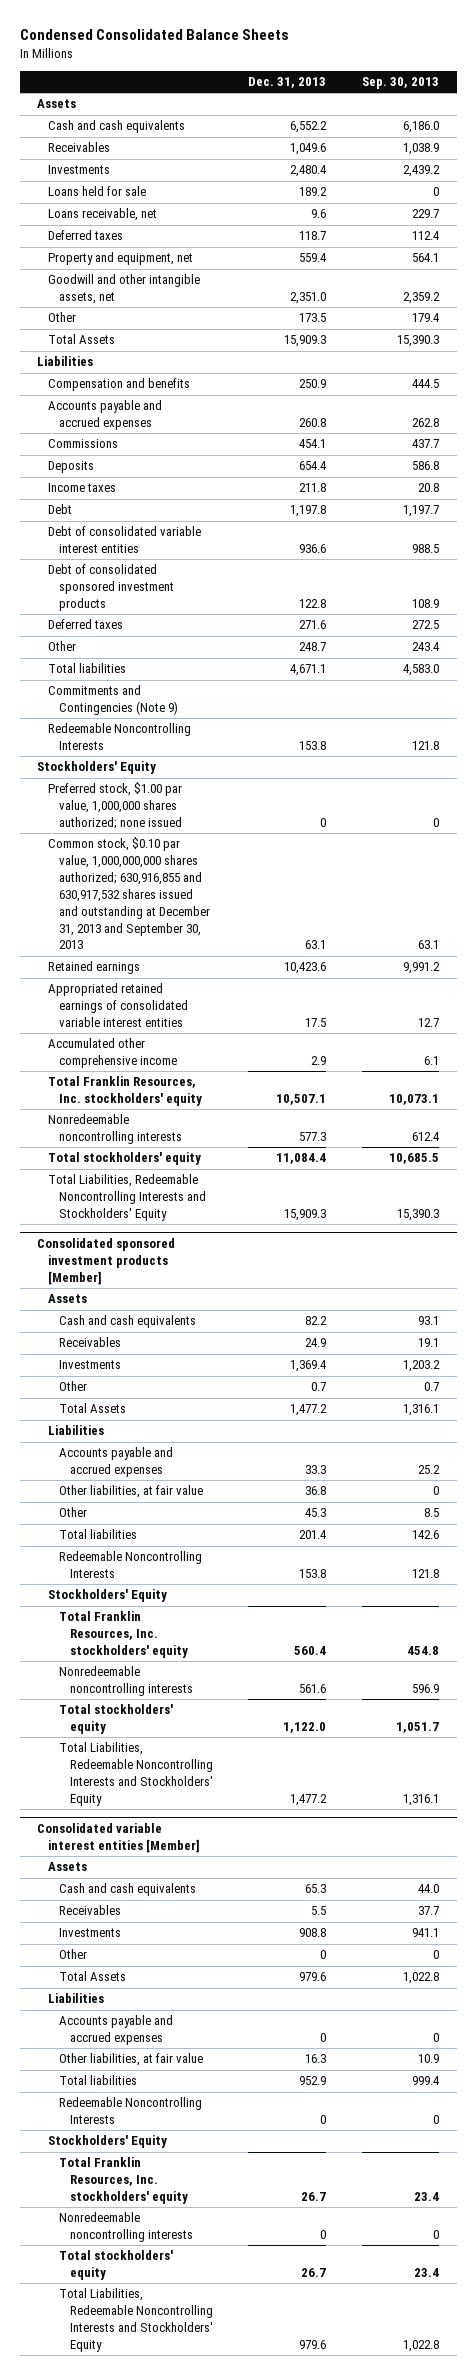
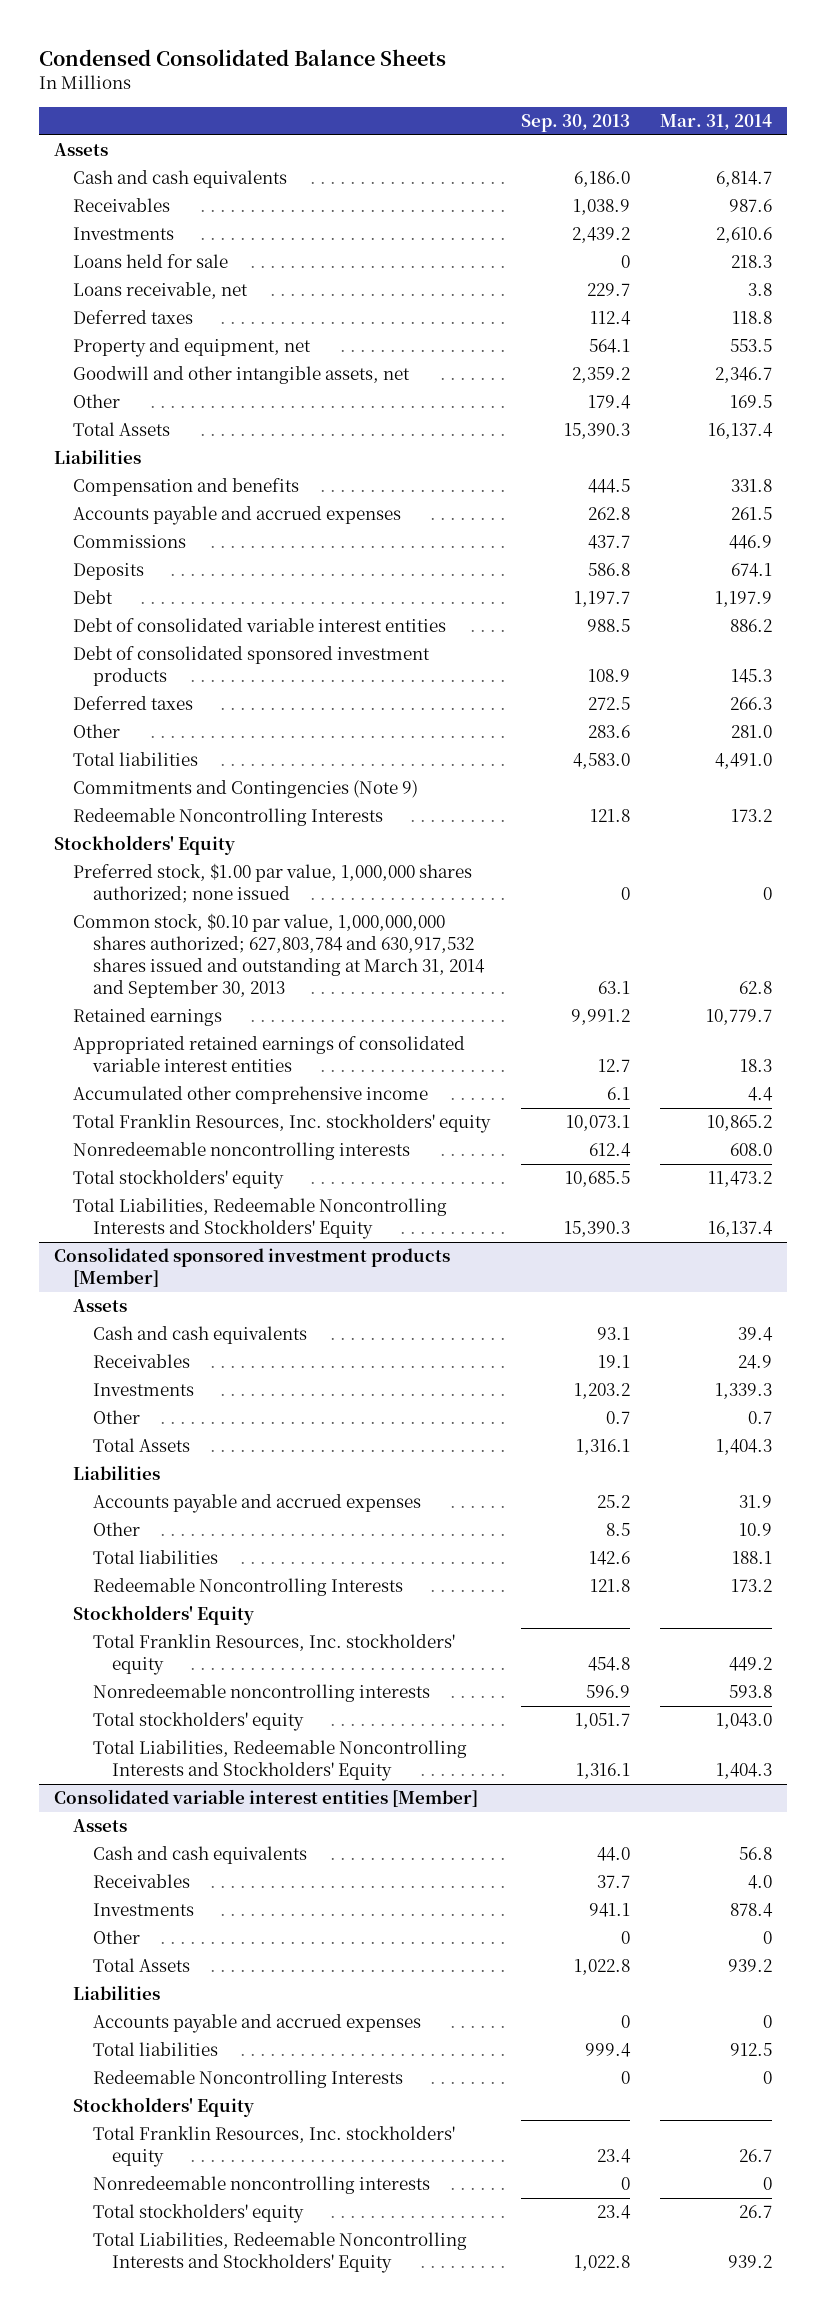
- | Dec. 31, 2013 | Sep. 30, 2013
+ | Sep. 30, 2013 | Mar. 31, 2014
- Income taxes | 211.8 | 20.8
- Other | 248.7 | 243.4
+ Other | 283.6 | 281.0
- Common stock, $0.10 par value, 1,000,000,000 shares authorized; 630,916,855 and 630,917,532 shares issued and outstanding at December 31, 2013 and September 30, 2013 | 63.1 | 63.1
+ Common stock, $0.10 par value, 1,000,000,000 shares authorized; 627,803,784 and 630,917,532 shares issued and outstanding at March 31, 2014 and September 30, 2013 | 63.1 | 62.8
@ Consolidated sponsored investment products [Member]
- Other liabilities, at fair value | 36.8 | 0
@ Consolidated variable interest entities [Member]
- Other liabilities, at fair value | 16.3 | 10.9

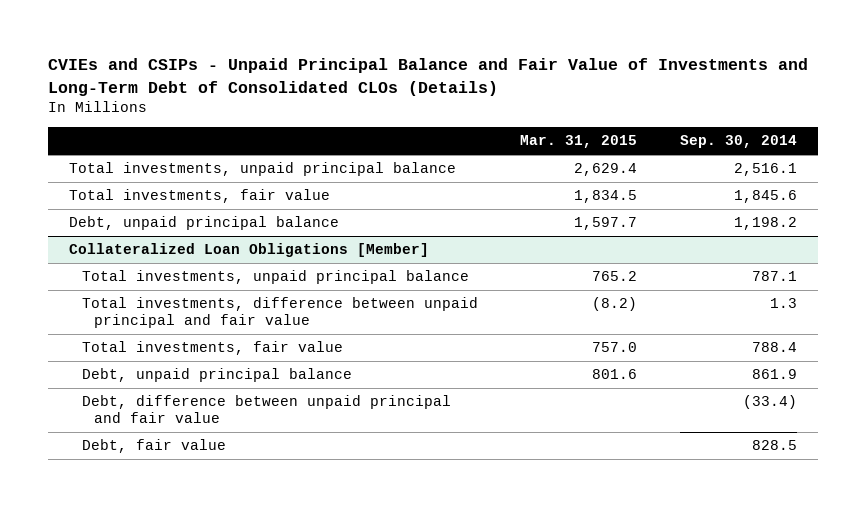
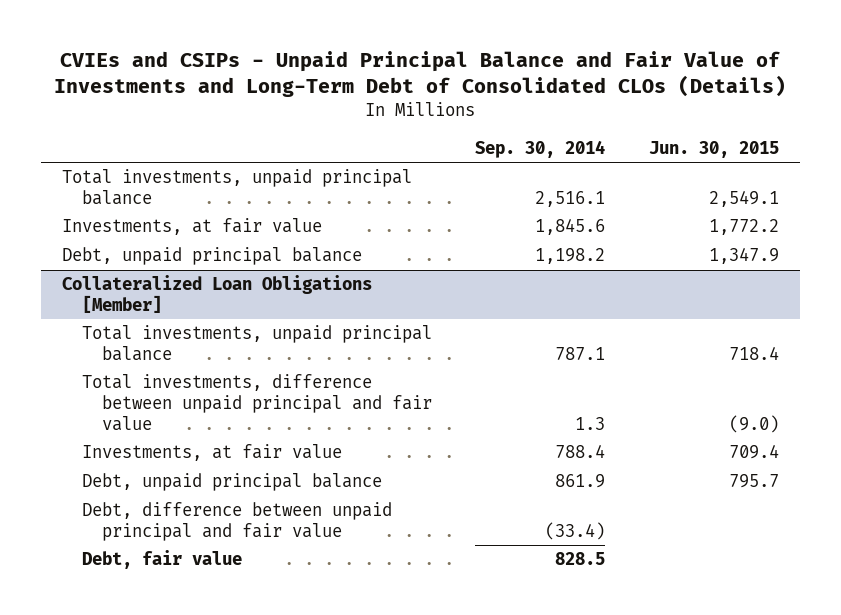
- | Mar. 31, 2015 | Sep. 30, 2014
+ | Sep. 30, 2014 | Jun. 30, 2015
- Total investments, fair value | 1,834.5 | 1,845.6
+ Investments, at fair value | 1,845.6 | 1,772.2
@ Collateralized Loan Obligations [Member]
- Total investments, fair value | 757.0 | 788.4
+ Investments, at fair value | 788.4 | 709.4

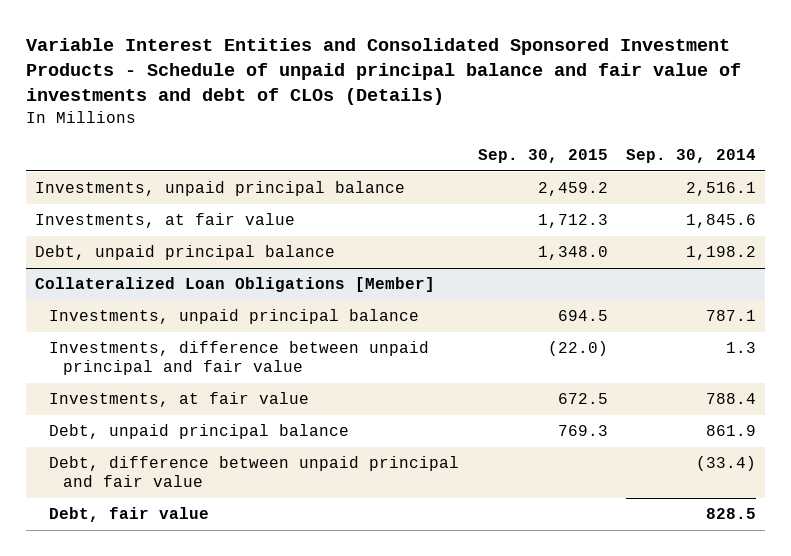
- CVIEs and CSIPs - Unpaid Principal Balance and Fair Value of Investments and Long-Term Debt of Consolidated CLOs (Details)
+ Variable Interest Entities and Consolidated Sponsored Investment Products - Schedule of unpaid principal balance and fair value of investments and debt of CLOs (Details)
- | Sep. 30, 2014 | Jun. 30, 2015
+ | Sep. 30, 2015 | Sep. 30, 2014
- Total investments, unpaid principal balance | 2,516.1 | 2,549.1
+ Investments, unpaid principal balance | 2,459.2 | 2,516.1
@ Collateralized Loan Obligations [Member]
- Total investments, unpaid principal balance | 787.1 | 718.4
- Total investments, difference between unpaid principal and fair value | 1.3 | (9.0)
+ Investments, unpaid principal balance | 694.5 | 787.1
+ Investments, difference between unpaid principal and fair value | (22.0) | 1.3

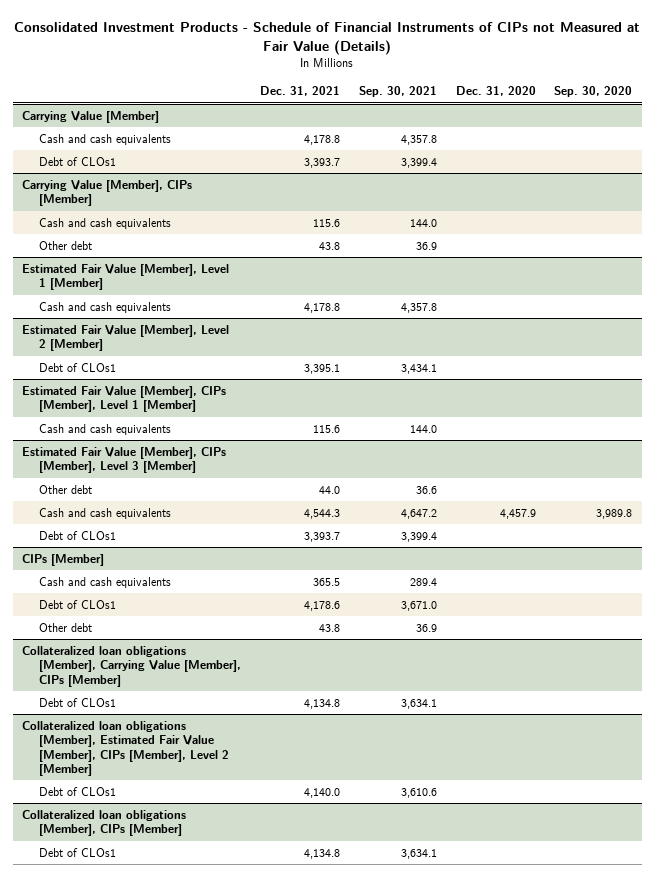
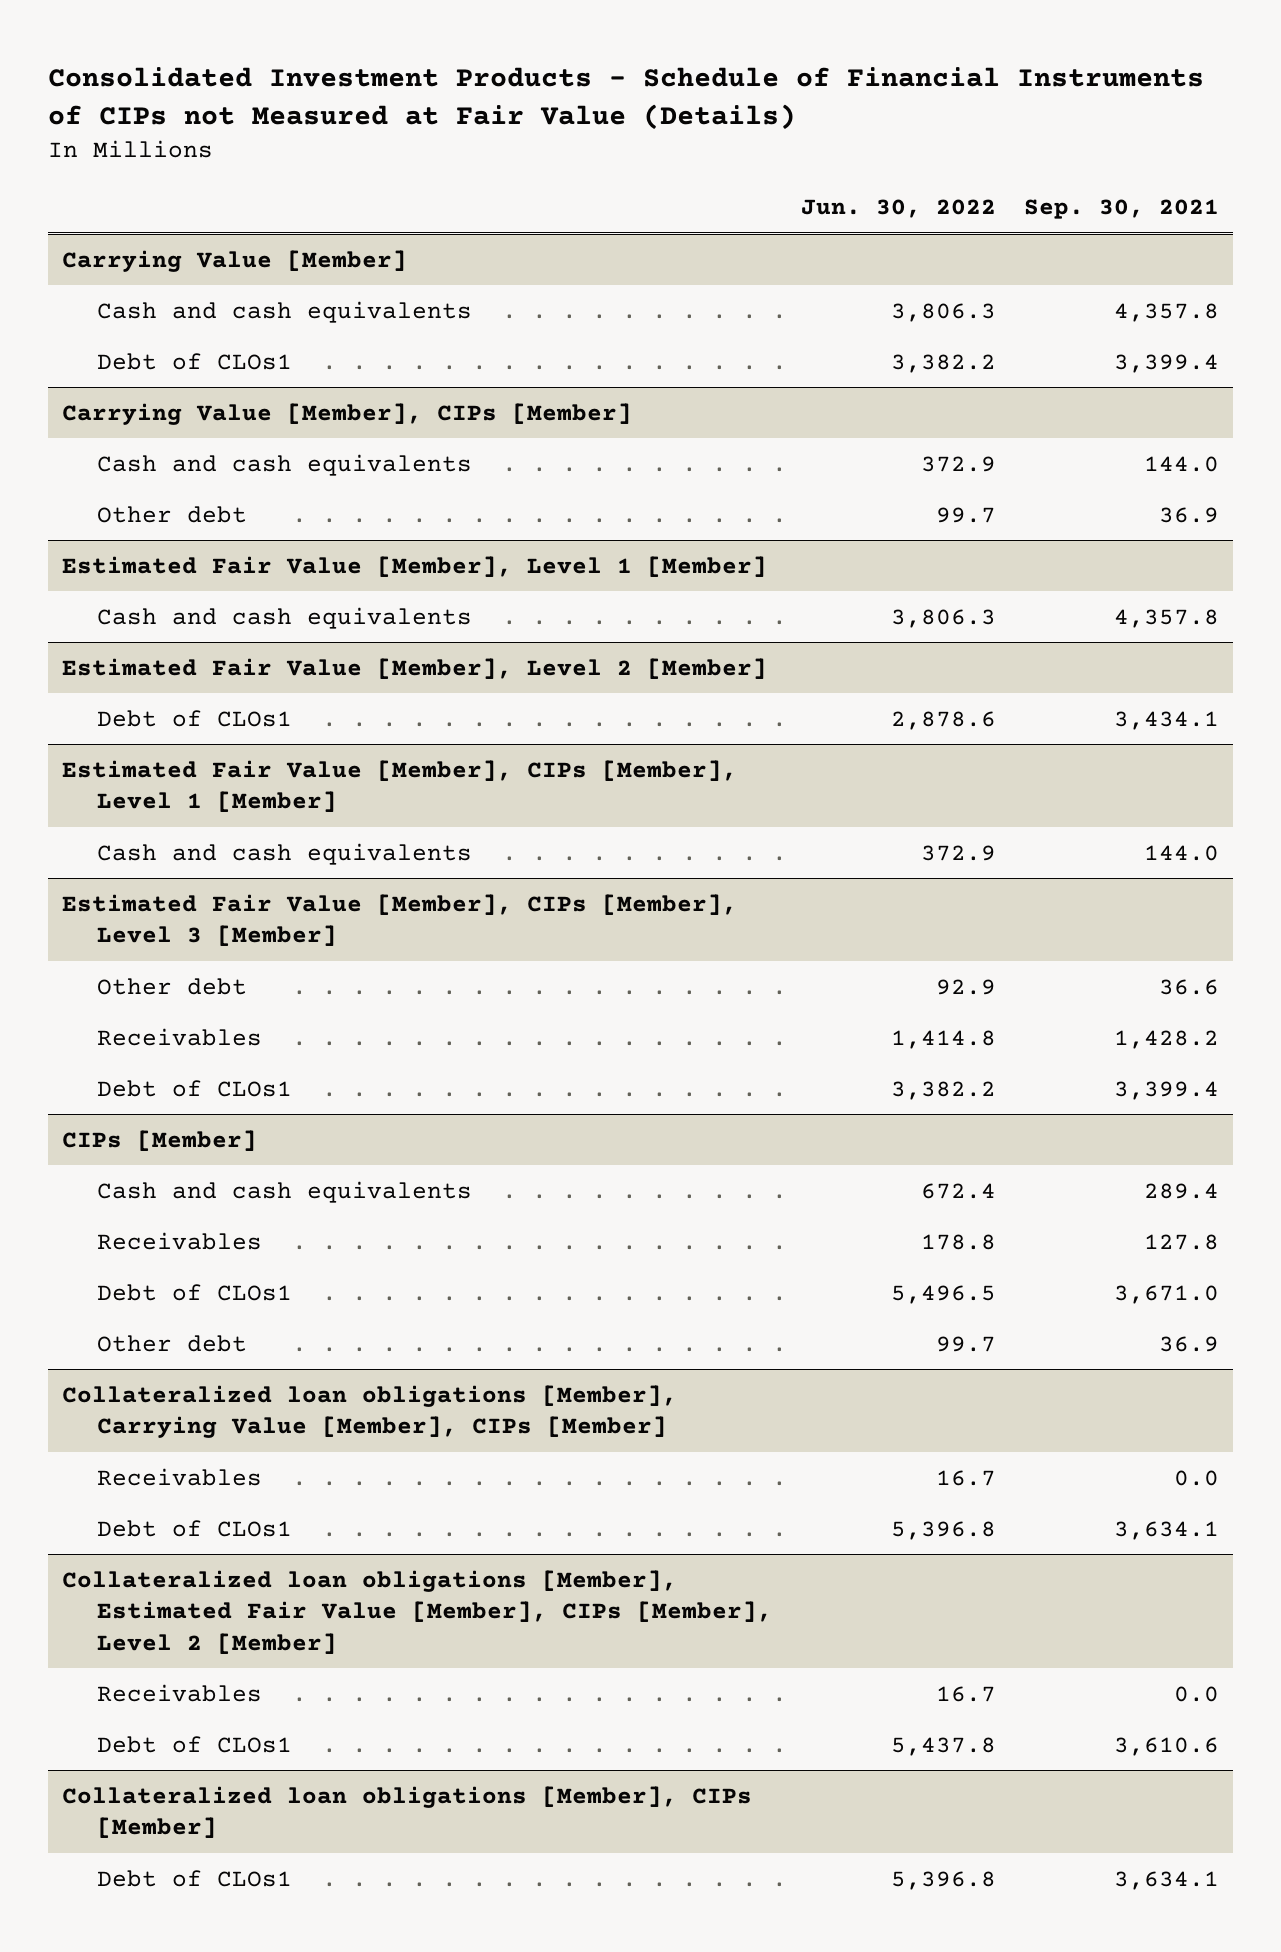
- | Dec. 31, 2021 | Sep. 30, 2021 | Dec. 31, 2020 | Sep. 30, 2020
+ | Jun. 30, 2022 | Sep. 30, 2021
@ Estimated Fair Value [Member], CIPs [Member], Level 3 [Member]
- Cash and cash equivalents | 4,544.3 | 4,647.2 | 4,457.9 | 3,989.8
+ Receivables | 1,414.8 | 1,428.2
@ CIPs [Member]
+ Receivables | 178.8 | 127.8
@ Collateralized loan obligations [Member], Carrying Value [Member], CIPs [Member]
+ Receivables | 16.7 | 0.0
@ Collateralized loan obligations [Member], Estimated Fair Value [Member], CIPs [Member], Level 2 [Member]
+ Receivables | 16.7 | 0.0

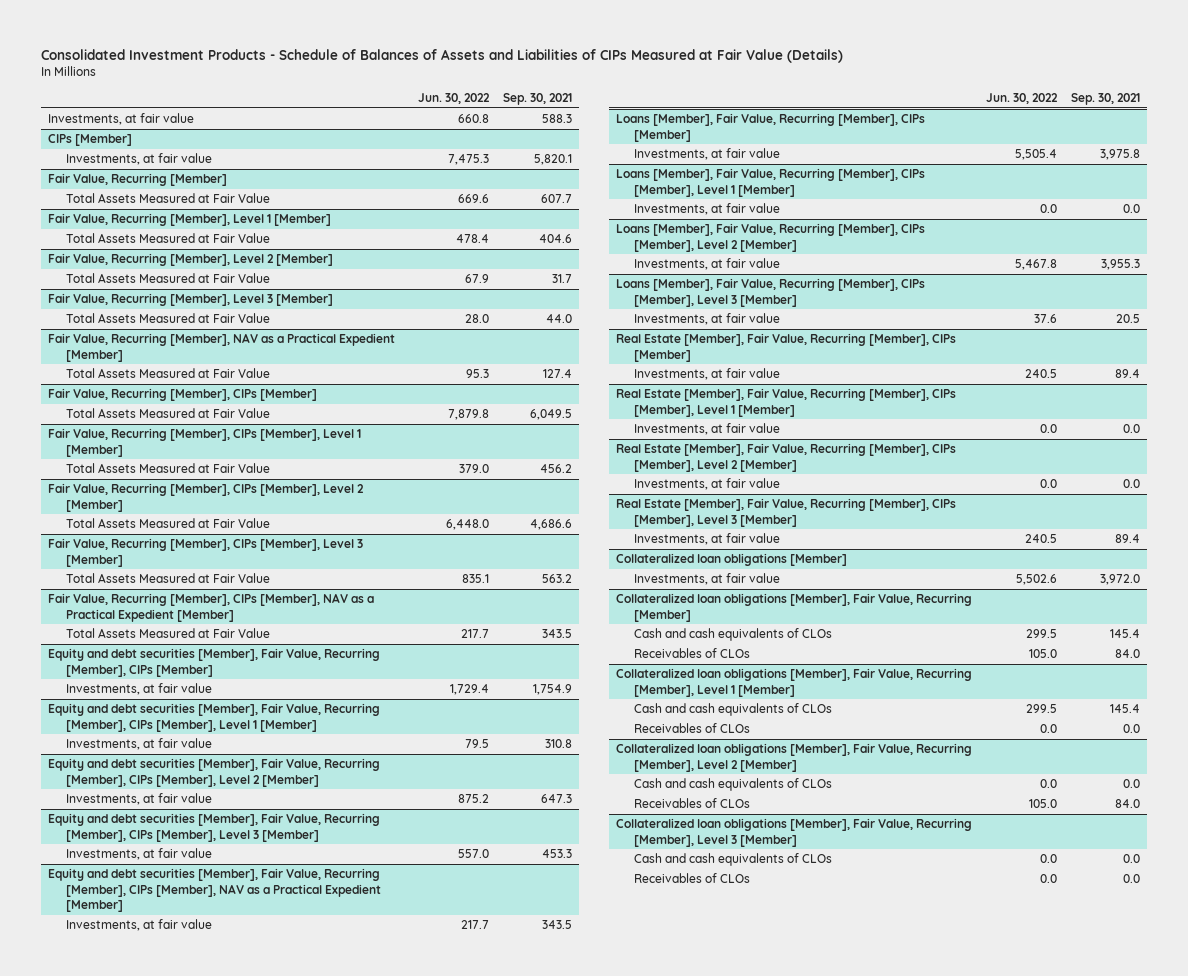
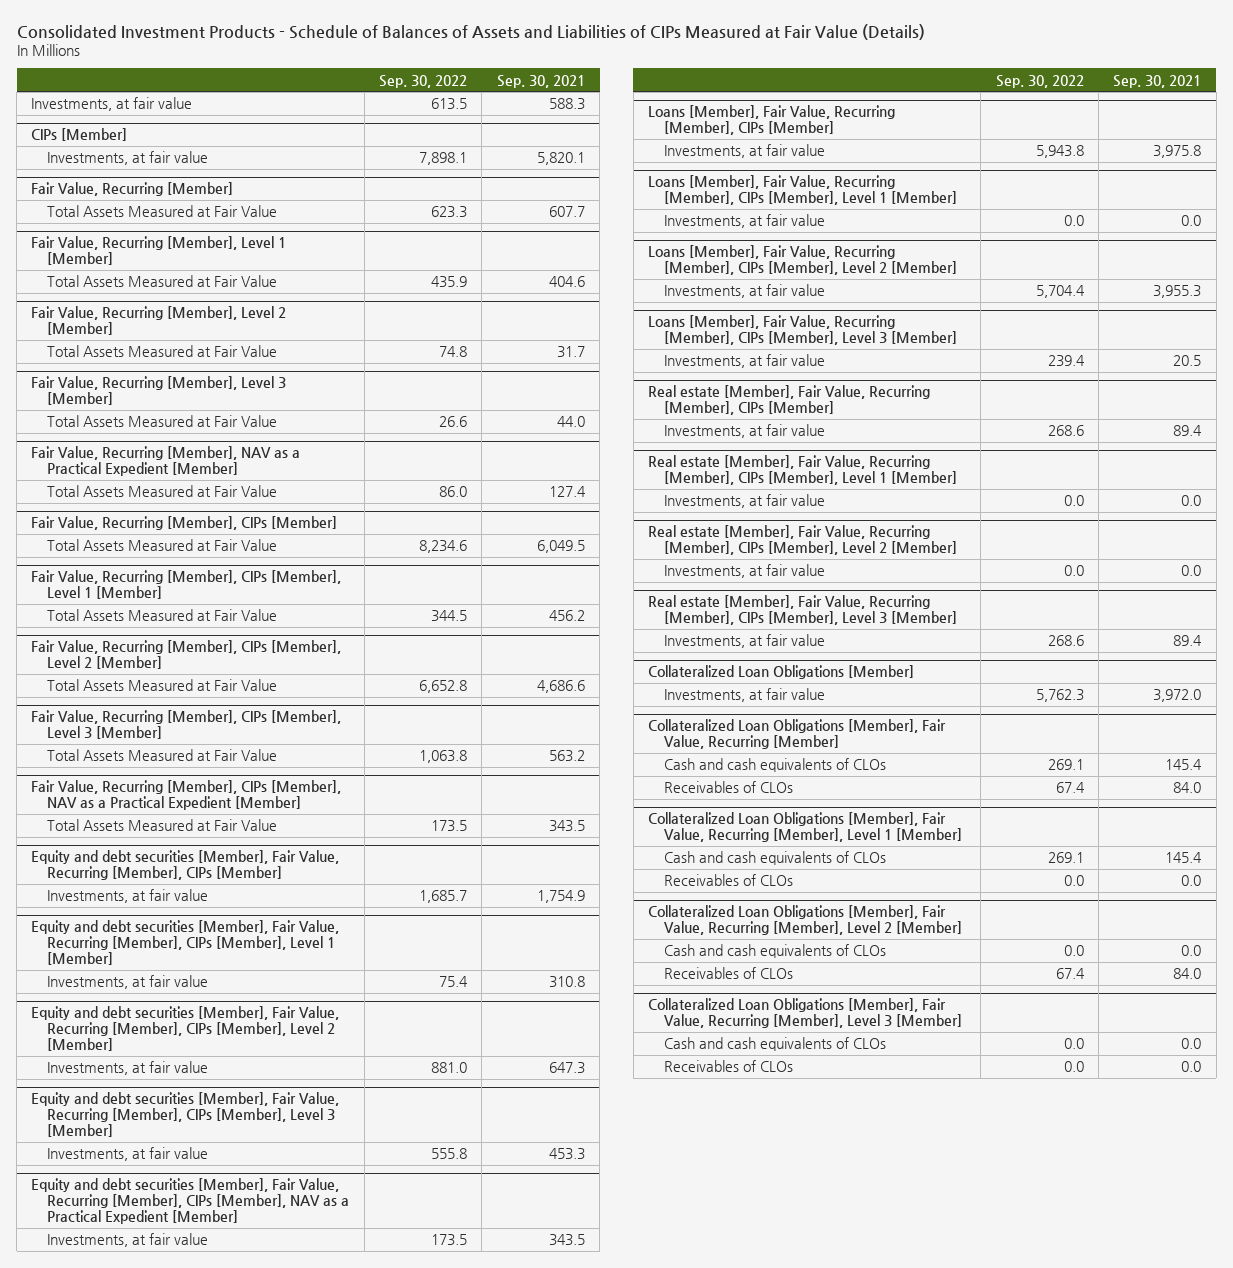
- | Jun. 30, 2022 | Sep. 30, 2021
+ | Sep. 30, 2022 | Sep. 30, 2021
- Real Estate [Member], Fair Value, Recurring [Member], CIPs [Member]
+ Real estate [Member], Fair Value, Recurring [Member], CIPs [Member]
- Real Estate [Member], Fair Value, Recurring [Member], CIPs [Member], Level 1 [Member]
+ Real estate [Member], Fair Value, Recurring [Member], CIPs [Member], Level 1 [Member]
- Real Estate [Member], Fair Value, Recurring [Member], CIPs [Member], Level 2 [Member]
+ Real estate [Member], Fair Value, Recurring [Member], CIPs [Member], Level 2 [Member]
- Real Estate [Member], Fair Value, Recurring [Member], CIPs [Member], Level 3 [Member]
+ Real estate [Member], Fair Value, Recurring [Member], CIPs [Member], Level 3 [Member]
- Collateralized loan obligations [Member]
+ Collateralized Loan Obligations [Member]
- Collateralized loan obligations [Member], Fair Value, Recurring [Member]
+ Collateralized Loan Obligations [Member], Fair Value, Recurring [Member]
- Collateralized loan obligations [Member], Fair Value, Recurring [Member], Level 1 [Member]
+ Collateralized Loan Obligations [Member], Fair Value, Recurring [Member], Level 1 [Member]
- Collateralized loan obligations [Member], Fair Value, Recurring [Member], Level 2 [Member]
+ Collateralized Loan Obligations [Member], Fair Value, Recurring [Member], Level 2 [Member]
- Collateralized loan obligations [Member], Fair Value, Recurring [Member], Level 3 [Member]
+ Collateralized Loan Obligations [Member], Fair Value, Recurring [Member], Level 3 [Member]

